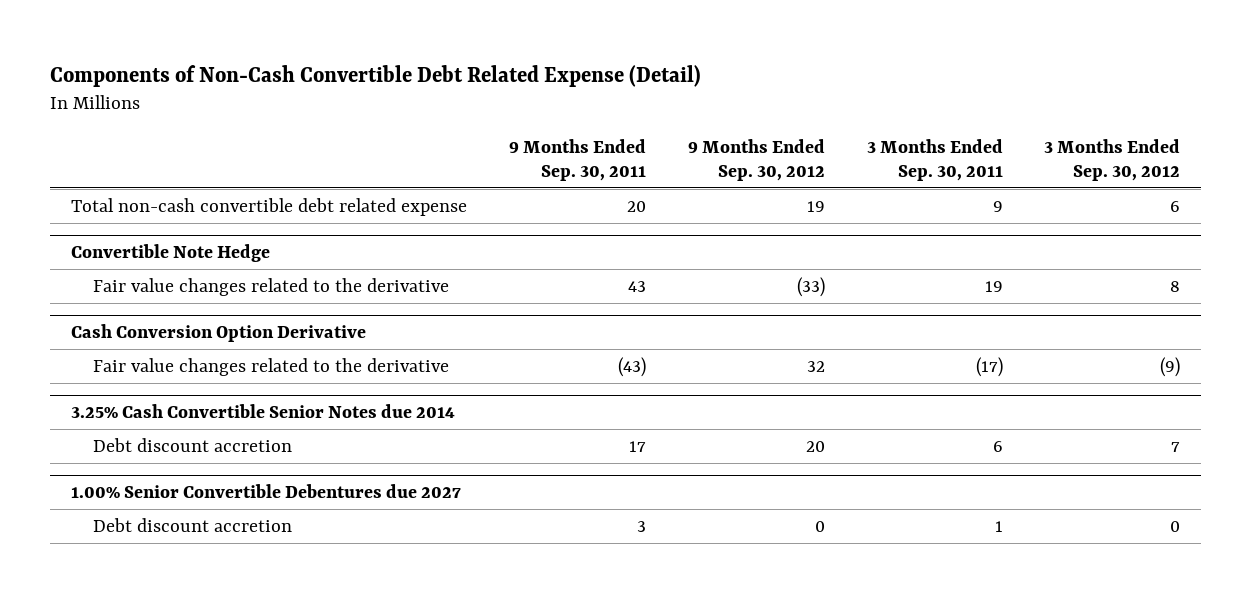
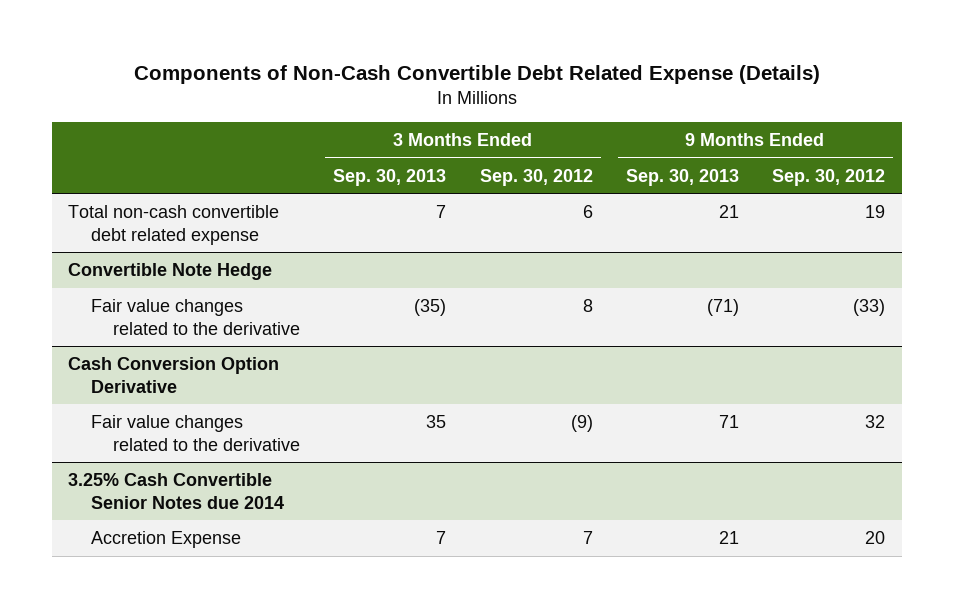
- Components of Non-Cash Convertible Debt Related Expense (Detail)
+ Components of Non-Cash Convertible Debt Related Expense (Details)
- | 9 Months Ended Sep. 30, 2011 | 9 Months Ended Sep. 30, 2012 | 3 Months Ended Sep. 30, 2011 | 3 Months Ended Sep. 30, 2012
+ | 3 Months Ended Sep. 30, 2013 | 3 Months Ended Sep. 30, 2012 | 9 Months Ended Sep. 30, 2013 | 9 Months Ended Sep. 30, 2012
@ 3.25% Cash Convertible Senior Notes due 2014
- Debt discount accretion | 17 | 20 | 6 | 7
- 1.00% Senior Convertible Debentures due 2027
- Debt discount accretion | 3 | 0 | 1 | 0
@ 3.25% Cash Convertible Senior Notes due 2014
+ Accretion Expense | 7 | 7 | 21 | 20

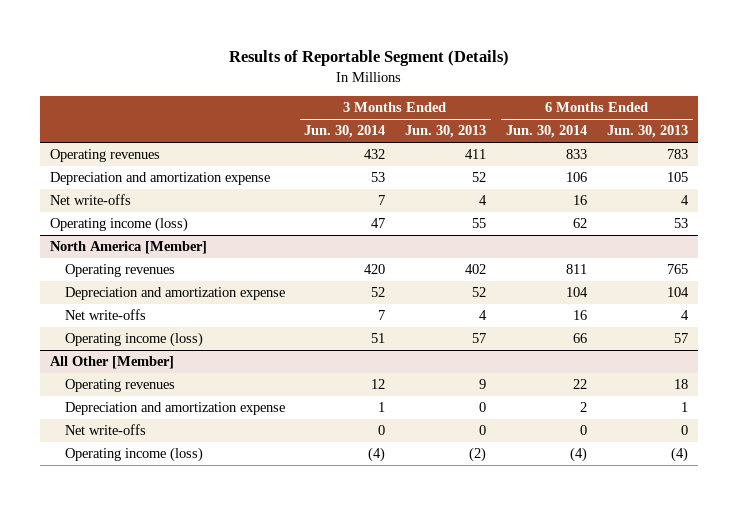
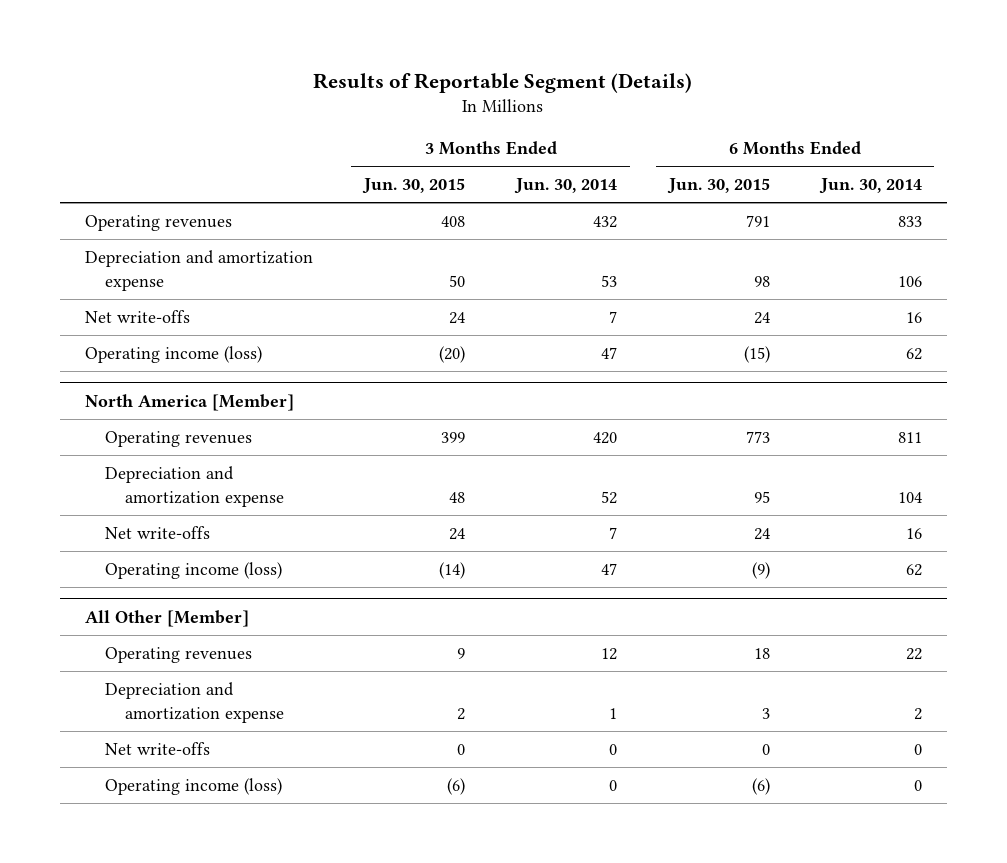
- | 3 Months Ended Jun. 30, 2014 | 3 Months Ended Jun. 30, 2013 | 6 Months Ended Jun. 30, 2014 | 6 Months Ended Jun. 30, 2013
+ | 3 Months Ended Jun. 30, 2015 | 3 Months Ended Jun. 30, 2014 | 6 Months Ended Jun. 30, 2015 | 6 Months Ended Jun. 30, 2014
@ North America [Member]
- Operating income (loss) | 51 | 57 | 66 | 57
+ Operating income (loss) | (14) | 47 | (9) | 62
@ All Other [Member]
- Operating income (loss) | (4) | (2) | (4) | (4)
+ Operating income (loss) | (6) | 0 | (6) | 0

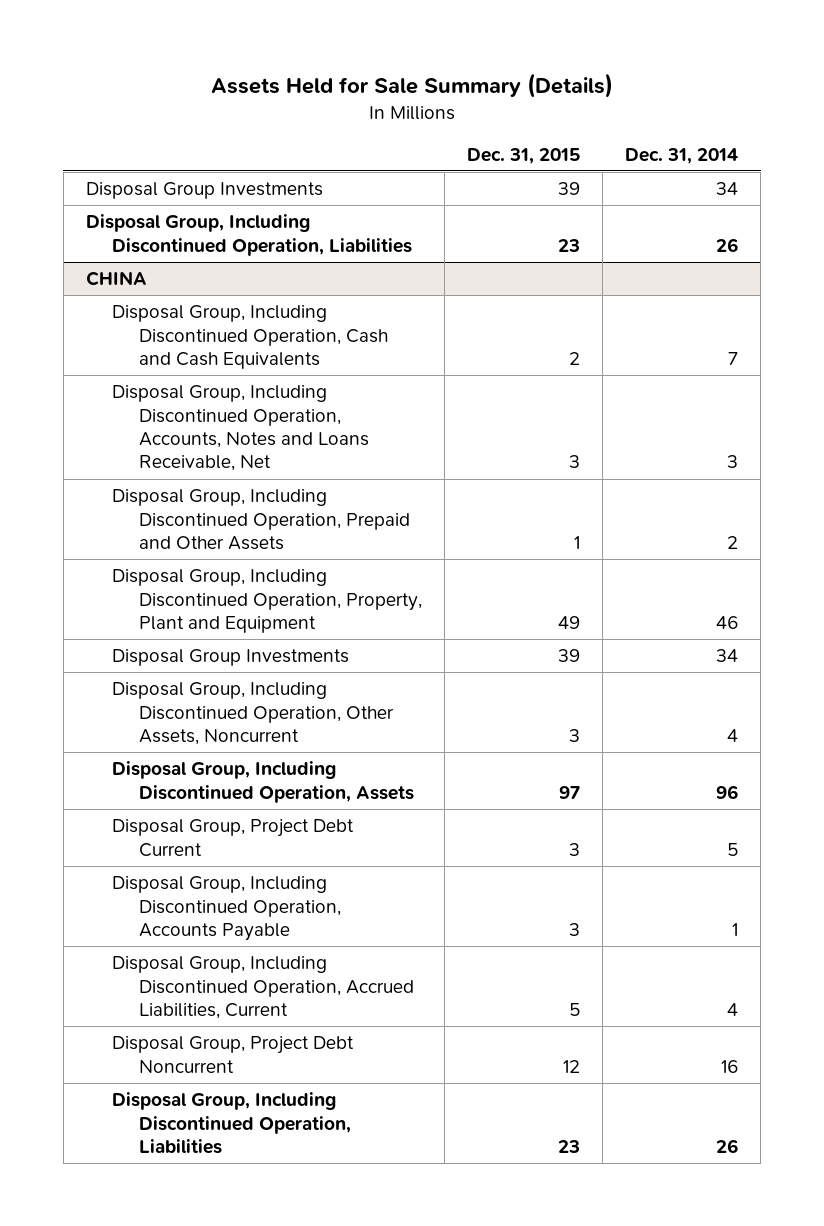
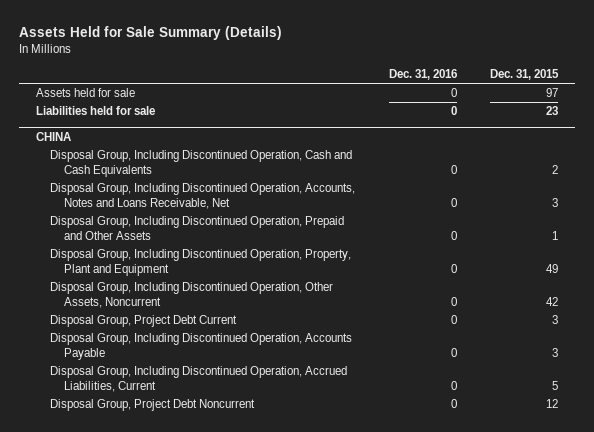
- | Dec. 31, 2015 | Dec. 31, 2014
+ | Dec. 31, 2016 | Dec. 31, 2015
- Disposal Group Investments | 39 | 34
- Disposal Group, Including Discontinued Operation, Liabilities | 23 | 26
+ Assets held for sale | 0 | 97
+ Liabilities held for sale | 0 | 23
@ CHINA
- Disposal Group Investments | 39 | 34
- Disposal Group, Including Discontinued Operation, Other Assets, Noncurrent | 3 | 4
- Disposal Group, Including Discontinued Operation, Assets | 97 | 96
+ Disposal Group, Including Discontinued Operation, Other Assets, Noncurrent | 0 | 42
- Disposal Group, Including Discontinued Operation, Liabilities | 23 | 26

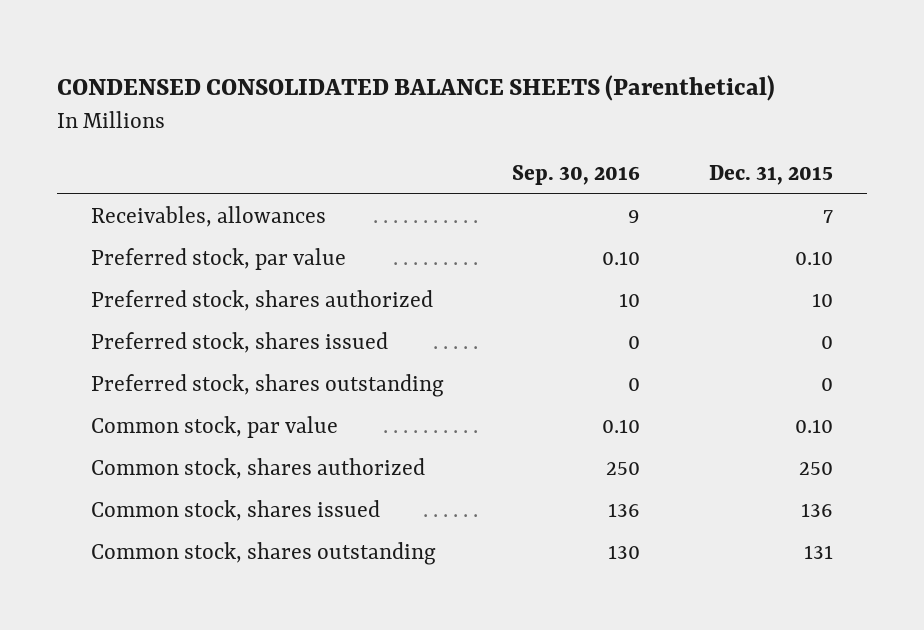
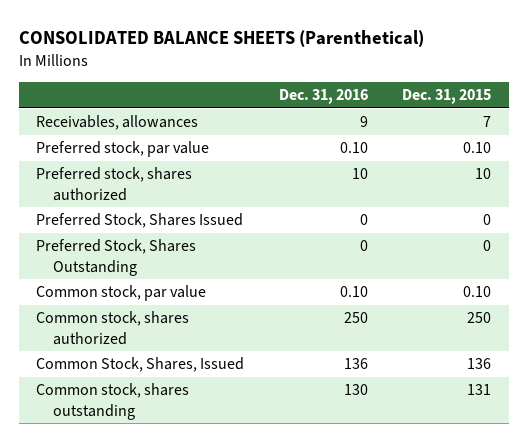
- CONDENSED CONSOLIDATED BALANCE SHEETS (Parenthetical)
+ CONSOLIDATED BALANCE SHEETS (Parenthetical)
- | Sep. 30, 2016 | Dec. 31, 2015
+ | Dec. 31, 2016 | Dec. 31, 2015
- Preferred stock, shares issued | 0 | 0
- Preferred stock, shares outstanding | 0 | 0
+ Preferred Stock, Shares Issued | 0 | 0
+ Preferred Stock, Shares Outstanding | 0 | 0
- Common stock, shares issued | 136 | 136
+ Common Stock, Shares, Issued | 136 | 136

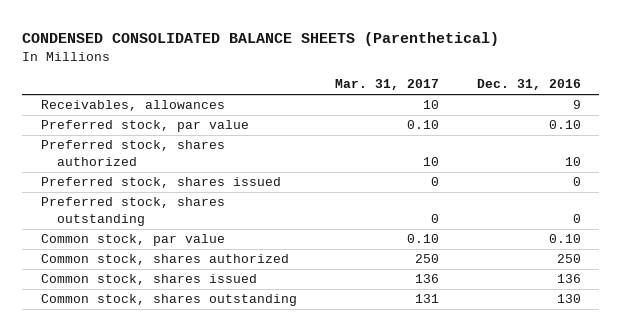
- CONSOLIDATED BALANCE SHEETS (Parenthetical)
+ CONDENSED CONSOLIDATED BALANCE SHEETS (Parenthetical)
- | Dec. 31, 2016 | Dec. 31, 2015
+ | Mar. 31, 2017 | Dec. 31, 2016
- Preferred Stock, Shares Issued | 0 | 0
- Preferred Stock, Shares Outstanding | 0 | 0
+ Preferred stock, shares issued | 0 | 0
+ Preferred stock, shares outstanding | 0 | 0
- Common Stock, Shares, Issued | 136 | 136
+ Common stock, shares issued | 136 | 136

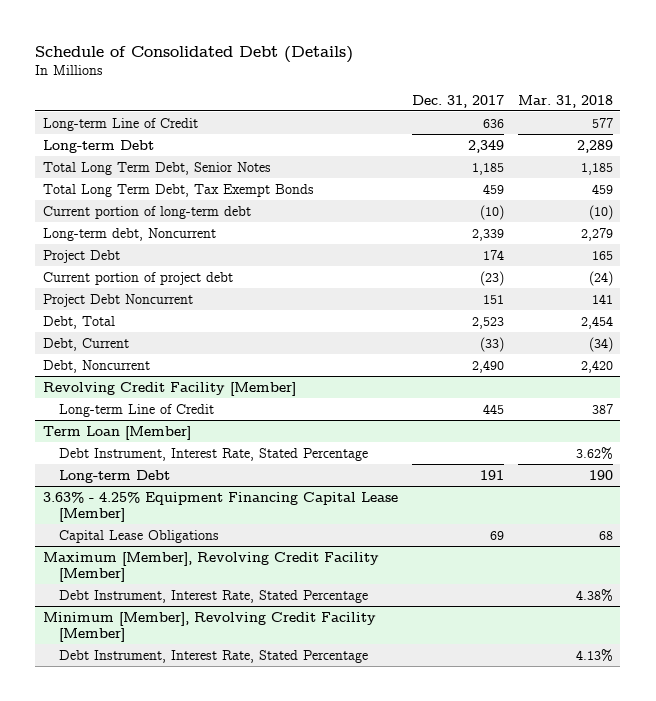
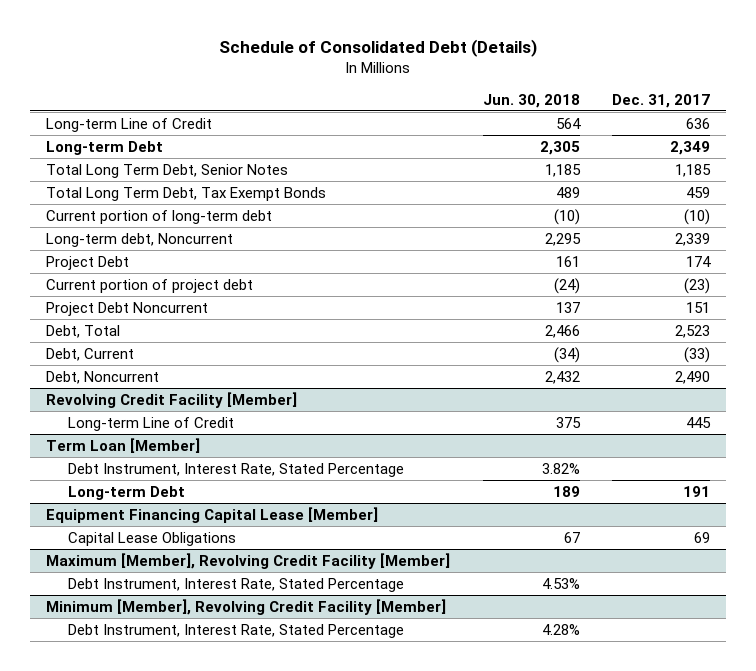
- | Dec. 31, 2017 | Mar. 31, 2018
+ | Jun. 30, 2018 | Dec. 31, 2017
- 3.63% - 4.25% Equipment Financing Capital Lease [Member]
+ Equipment Financing Capital Lease [Member]

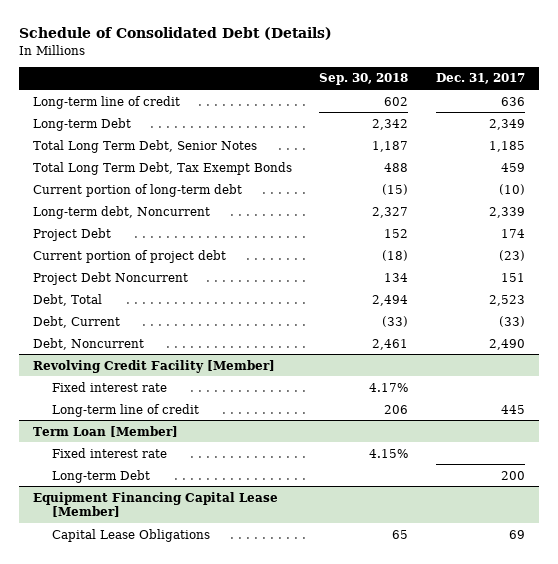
- | Jun. 30, 2018 | Dec. 31, 2017
+ | Sep. 30, 2018 | Dec. 31, 2017
- Long-term Line of Credit | 564 | 636
+ Long-term line of credit | 602 | 636
@ Revolving Credit Facility [Member]
- Long-term Line of Credit | 375 | 445
+ Fixed interest rate | 4.17% |
+ Long-term line of credit | 206 | 445
@ Term Loan [Member]
- Debt Instrument, Interest Rate, Stated Percentage | 3.82% |
- Long-term Debt | 189 | 191
+ Fixed interest rate | 4.15% |
+ Long-term Debt | | 200
- Maximum [Member], Revolving Credit Facility [Member]
- Debt Instrument, Interest Rate, Stated Percentage | 4.53% |
- Minimum [Member], Revolving Credit Facility [Member]
- Debt Instrument, Interest Rate, Stated Percentage | 4.28% |

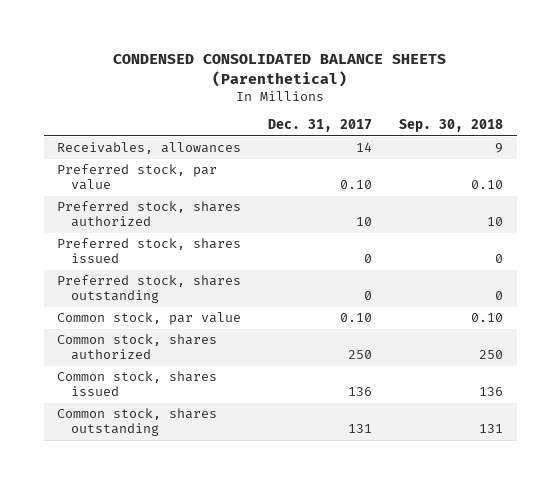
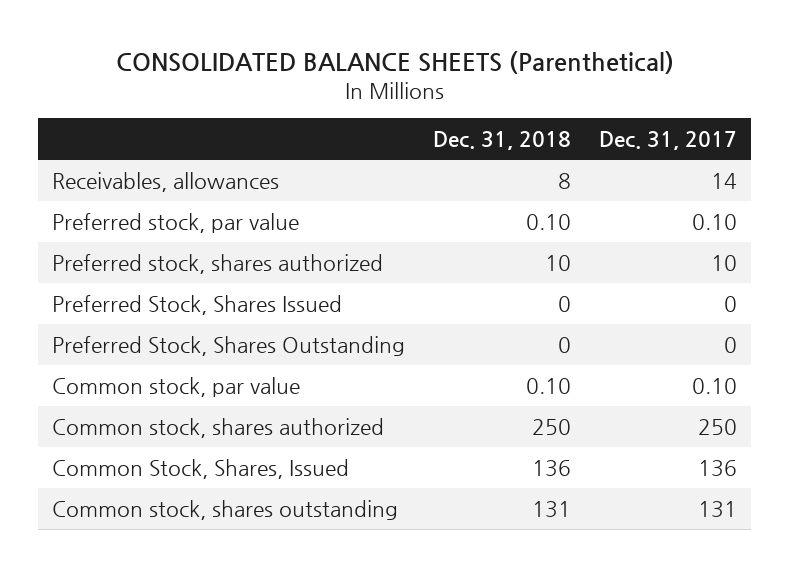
- CONDENSED CONSOLIDATED BALANCE SHEETS (Parenthetical)
+ CONSOLIDATED BALANCE SHEETS (Parenthetical)
- | Dec. 31, 2017 | Sep. 30, 2018
+ | Dec. 31, 2018 | Dec. 31, 2017
- Preferred stock, shares issued | 0 | 0
- Preferred stock, shares outstanding | 0 | 0
+ Preferred Stock, Shares Issued | 0 | 0
+ Preferred Stock, Shares Outstanding | 0 | 0
- Common stock, shares issued | 136 | 136
+ Common Stock, Shares, Issued | 136 | 136

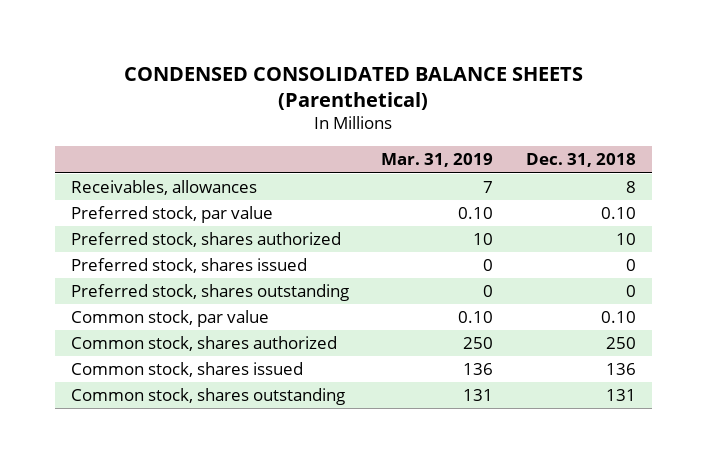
- CONSOLIDATED BALANCE SHEETS (Parenthetical)
+ CONDENSED CONSOLIDATED BALANCE SHEETS (Parenthetical)
- | Dec. 31, 2018 | Dec. 31, 2017
+ | Mar. 31, 2019 | Dec. 31, 2018
- Preferred Stock, Shares Issued | 0 | 0
- Preferred Stock, Shares Outstanding | 0 | 0
+ Preferred stock, shares issued | 0 | 0
+ Preferred stock, shares outstanding | 0 | 0
- Common Stock, Shares, Issued | 136 | 136
+ Common stock, shares issued | 136 | 136

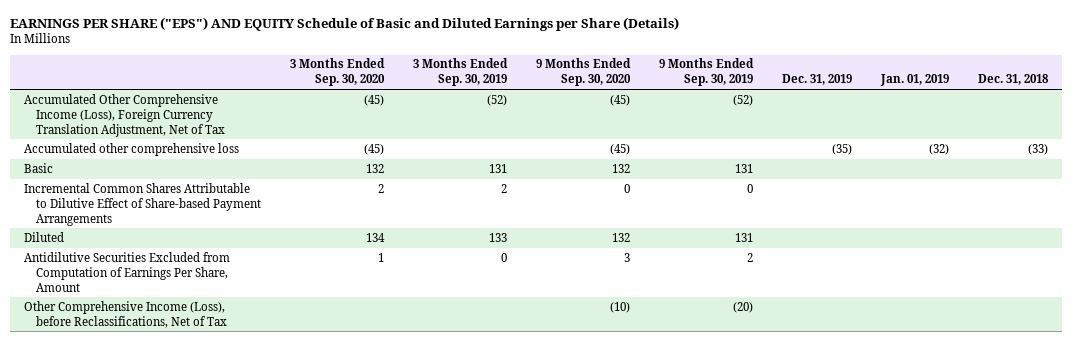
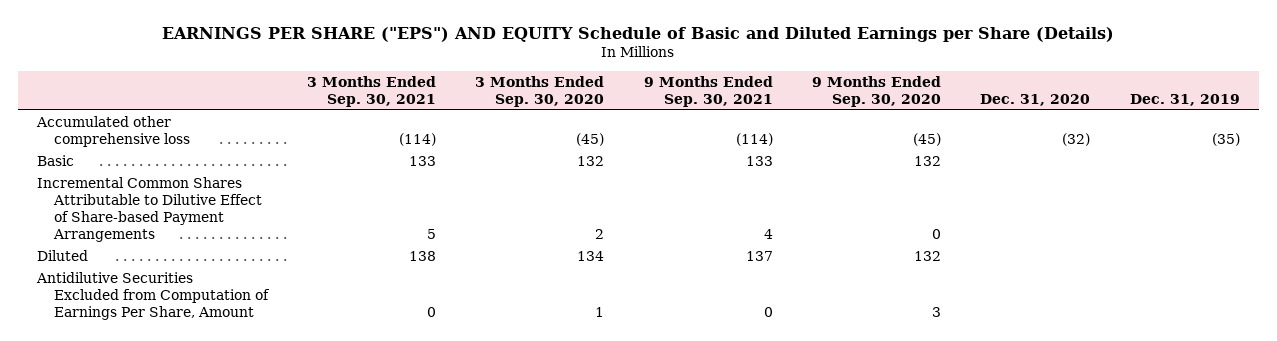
- | 3 Months Ended Sep. 30, 2020 | 3 Months Ended Sep. 30, 2019 | 9 Months Ended Sep. 30, 2020 | 9 Months Ended Sep. 30, 2019 | Dec. 31, 2019 | Jan. 01, 2019 | Dec. 31, 2018
+ | 3 Months Ended Sep. 30, 2021 | 3 Months Ended Sep. 30, 2020 | 9 Months Ended Sep. 30, 2021 | 9 Months Ended Sep. 30, 2020 | Dec. 31, 2020 | Dec. 31, 2019
- Accumulated Other Comprehensive Income (Loss), Foreign Currency Translation Adjustment, Net of Tax | (45) | (52) | (45) | (52) | | |
- Other Comprehensive Income (Loss), before Reclassifications, Net of Tax | | | (10) | (20) | | |

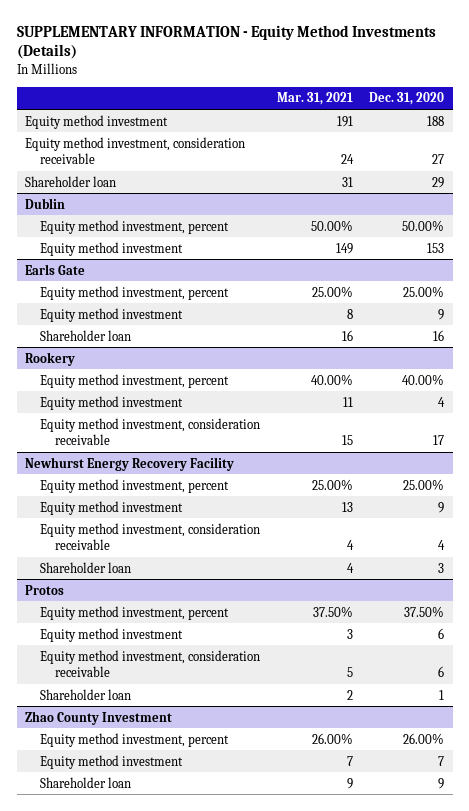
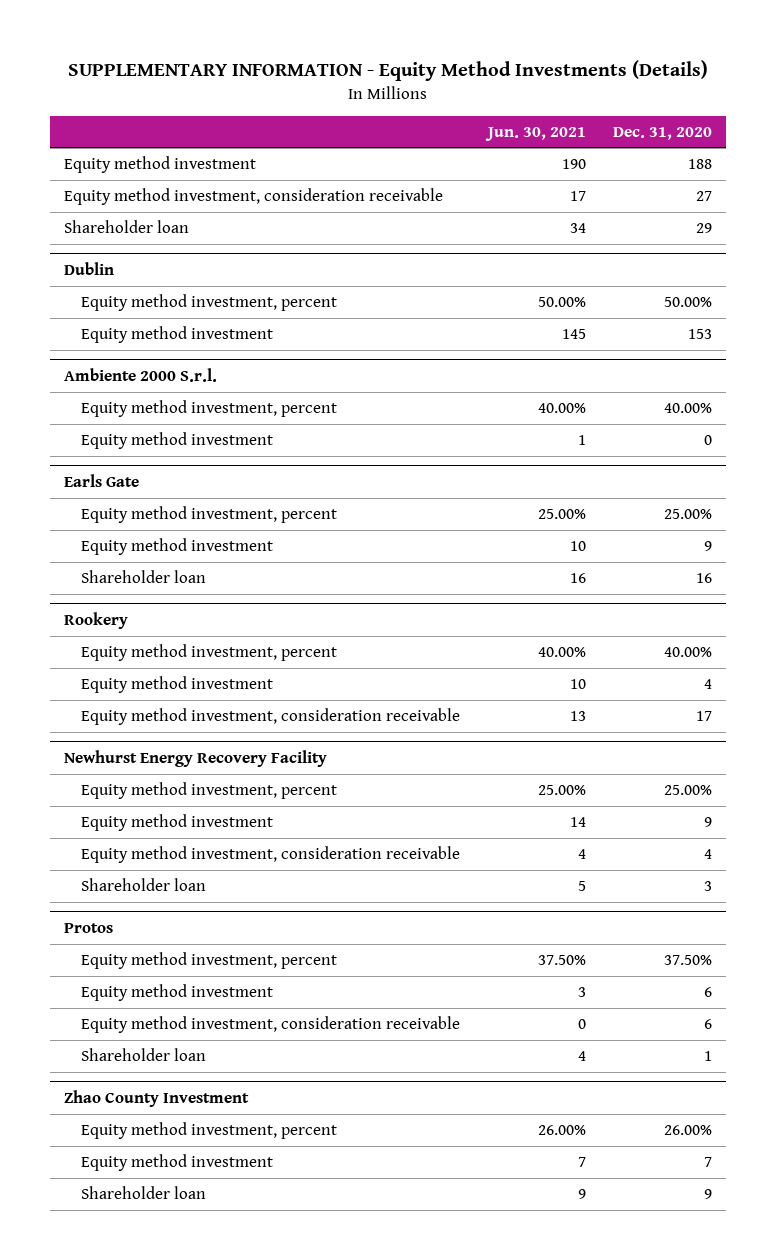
- | Mar. 31, 2021 | Dec. 31, 2020
+ | Jun. 30, 2021 | Dec. 31, 2020
+ Ambiente 2000 S.r.l.
+ Equity method investment, percent | 40.00% | 40.00%
+ Equity method investment | 1 | 0

